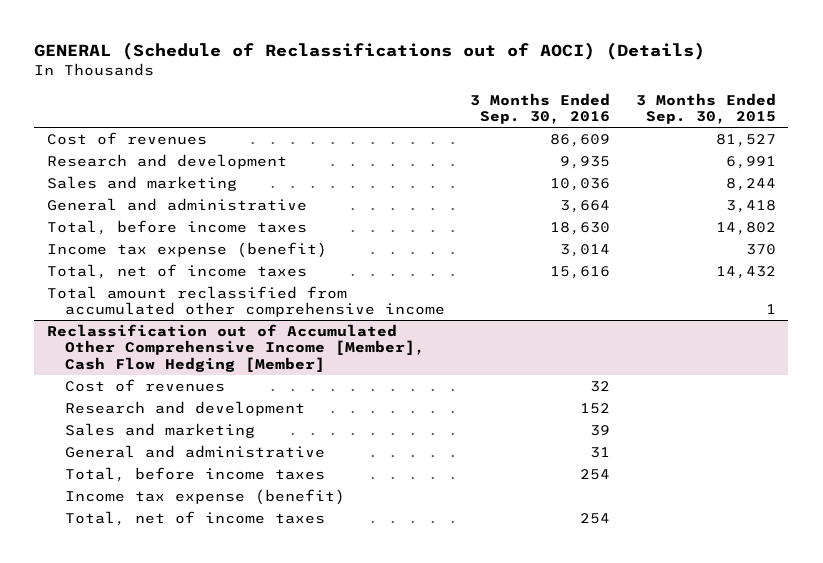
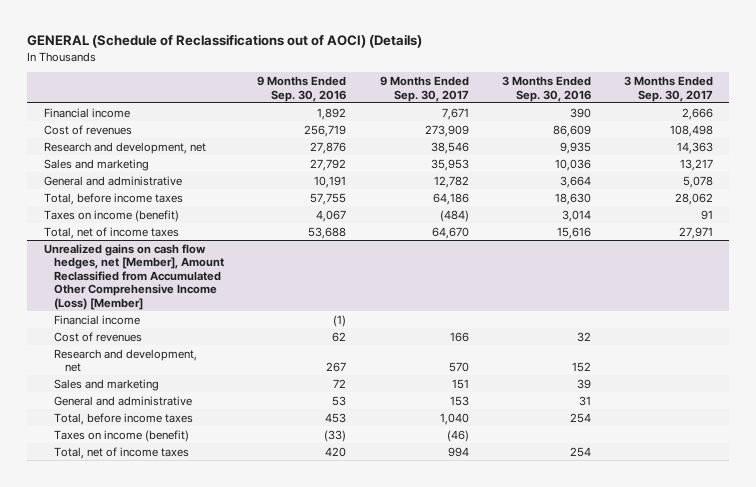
- | 3 Months Ended Sep. 30, 2016 | 3 Months Ended Sep. 30, 2015
+ | 9 Months Ended Sep. 30, 2016 | 9 Months Ended Sep. 30, 2017 | 3 Months Ended Sep. 30, 2016 | 3 Months Ended Sep. 30, 2017
+ Financial income | 1,892 | 7,671 | 390 | 2,666
- Research and development | 9,935 | 6,991
+ Research and development, net | 27,876 | 38,546 | 9,935 | 14,363
- Income tax expense (benefit) | 3,014 | 370
+ Taxes on income (benefit) | 4,067 | (484) | 3,014 | 91
- Total amount reclassified from accumulated other comprehensive income | | 1
- Reclassification out of Accumulated Other Comprehensive Income [Member], Cash Flow Hedging [Member]
+ Unrealized gains on cash flow hedges, net [Member], Amount Reclassified from Accumulated Other Comprehensive Income (Loss) [Member]
+ Financial income | (1) | | |
- Research and development | 152 |
+ Research and development, net | 267 | 570 | 152 |
- Income tax expense (benefit)
+ Taxes on income (benefit) | (33) | (46) | |

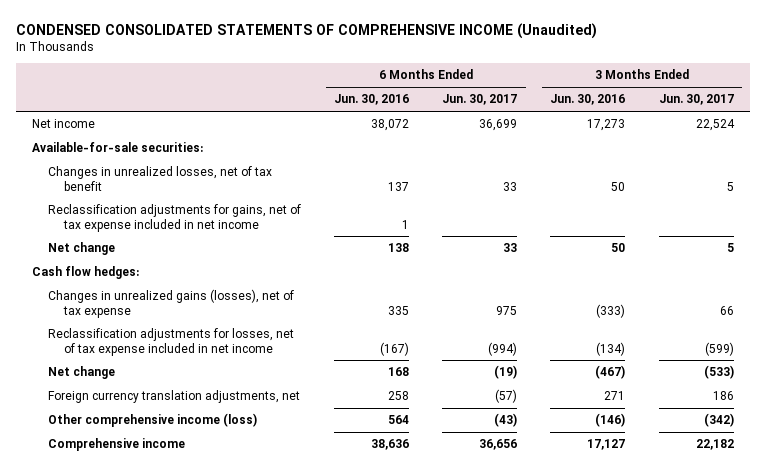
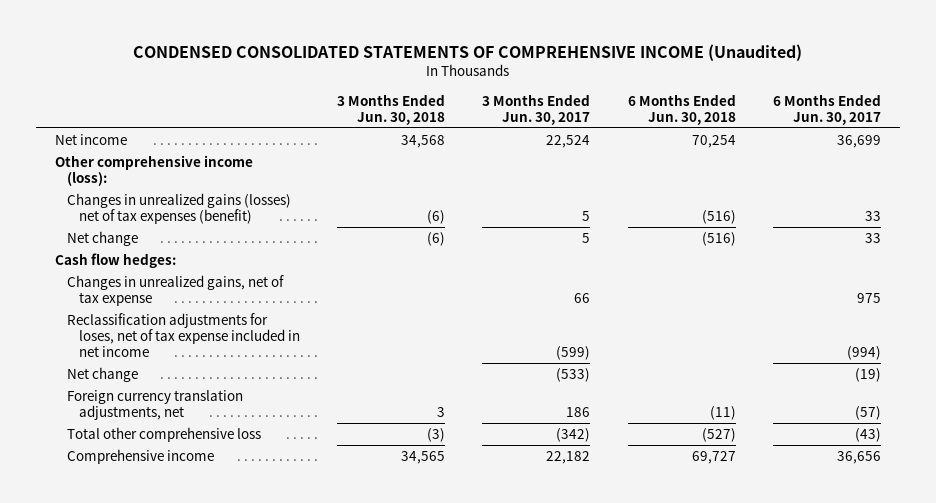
- | 6 Months Ended Jun. 30, 2016 | 6 Months Ended Jun. 30, 2017 | 3 Months Ended Jun. 30, 2016 | 3 Months Ended Jun. 30, 2017
+ | 3 Months Ended Jun. 30, 2018 | 3 Months Ended Jun. 30, 2017 | 6 Months Ended Jun. 30, 2018 | 6 Months Ended Jun. 30, 2017
- Available-for-sale securities:
- Changes in unrealized losses, net of tax benefit | 137 | 33 | 50 | 5
- Reclassification adjustments for gains, net of tax expense included in net income | 1 | | |
+ Other comprehensive income (loss):
+ Changes in unrealized gains (losses) net of tax expenses (benefit) | (6) | 5 | (516) | 33
- Changes in unrealized gains (losses), net of tax expense | 335 | 975 | (333) | 66
- Reclassification adjustments for losses, net of tax expense included in net income | (167) | (994) | (134) | (599)
+ Changes in unrealized gains, net of tax expense | | 66 | | 975
+ Reclassification adjustments for loses, net of tax expense included in net income | | (599) | | (994)
- Other comprehensive income (loss) | 564 | (43) | (146) | (342)
+ Total other comprehensive loss | (3) | (342) | (527) | (43)

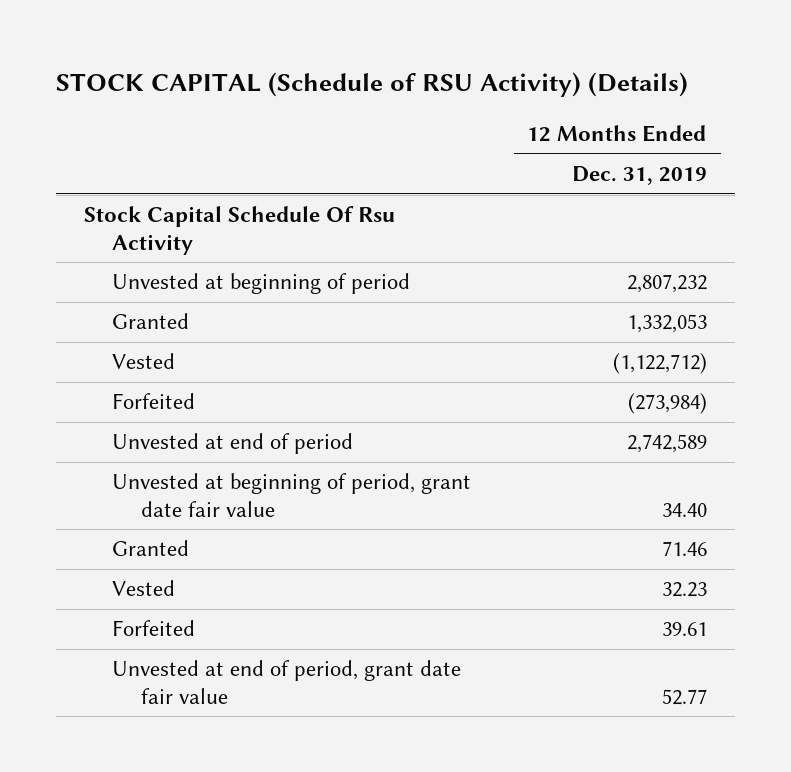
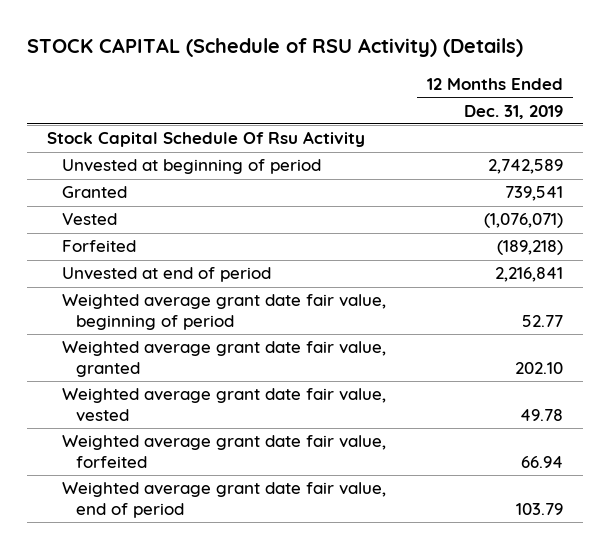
- Unvested at beginning of period | 2,807,232
- Granted | 1,332,053
- Vested | (1,122,712)
- Forfeited | (273,984)
- Unvested at end of period | 2,742,589
- Unvested at beginning of period, grant date fair value | 34.40
- Granted | 71.46
- Vested | 32.23
- Forfeited | 39.61
- Unvested at end of period, grant date fair value | 52.77
+ Unvested at beginning of period | 2,742,589
+ Granted | 739,541
+ Vested | (1,076,071)
+ Forfeited | (189,218)
+ Unvested at end of period | 2,216,841
+ Weighted average grant date fair value, beginning of period | 52.77
+ Weighted average grant date fair value, granted | 202.10
+ Weighted average grant date fair value, vested | 49.78
+ Weighted average grant date fair value, forfeited | 66.94
+ Weighted average grant date fair value, end of period | 103.79

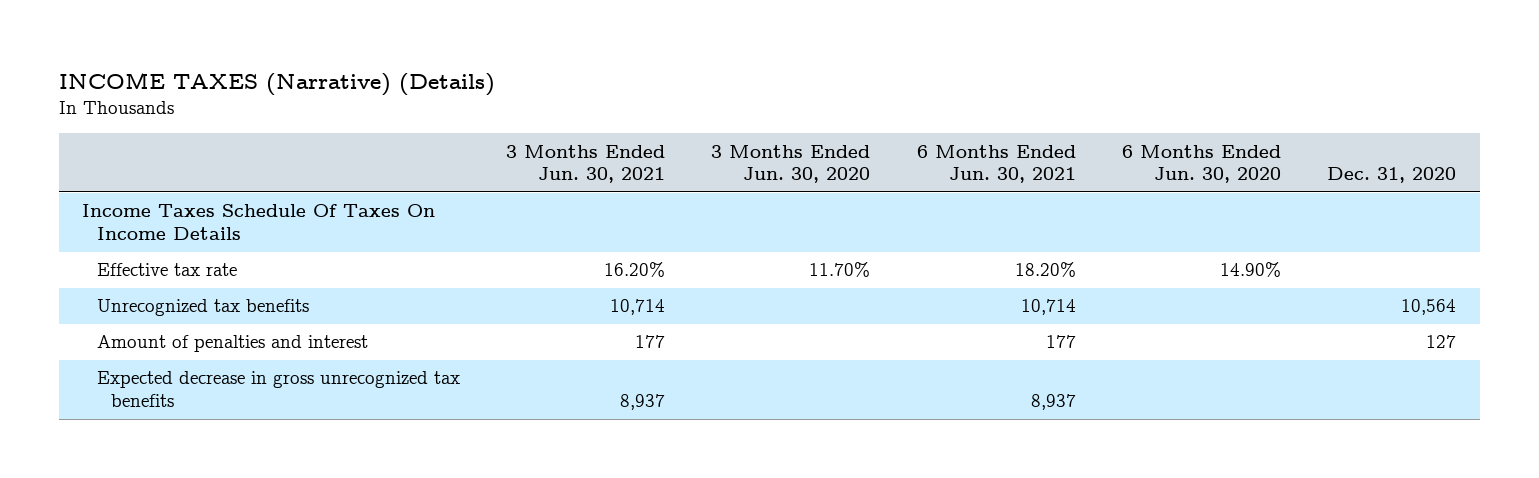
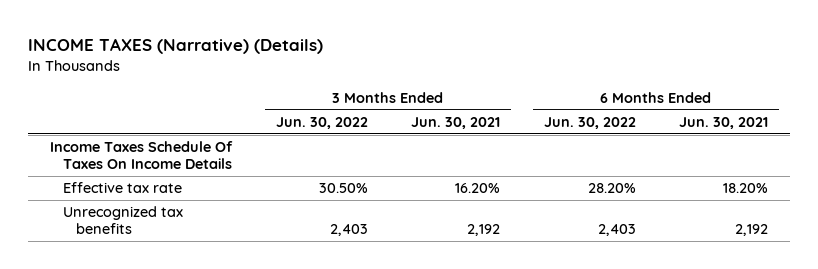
- | 3 Months Ended Jun. 30, 2021 | 3 Months Ended Jun. 30, 2020 | 6 Months Ended Jun. 30, 2021 | 6 Months Ended Jun. 30, 2020 | Dec. 31, 2020
+ | 3 Months Ended Jun. 30, 2022 | 3 Months Ended Jun. 30, 2021 | 6 Months Ended Jun. 30, 2022 | 6 Months Ended Jun. 30, 2021
- Unrecognized tax benefits | 10,714 | | 10,714 | | 10,564
- Amount of penalties and interest | 177 | | 177 | | 127
- Expected decrease in gross unrecognized tax benefits | 8,937 | | 8,937 | |
+ Unrecognized tax benefits | 2,403 | 2,192 | 2,403 | 2,192

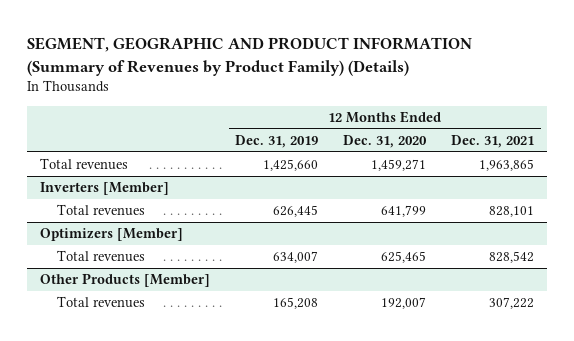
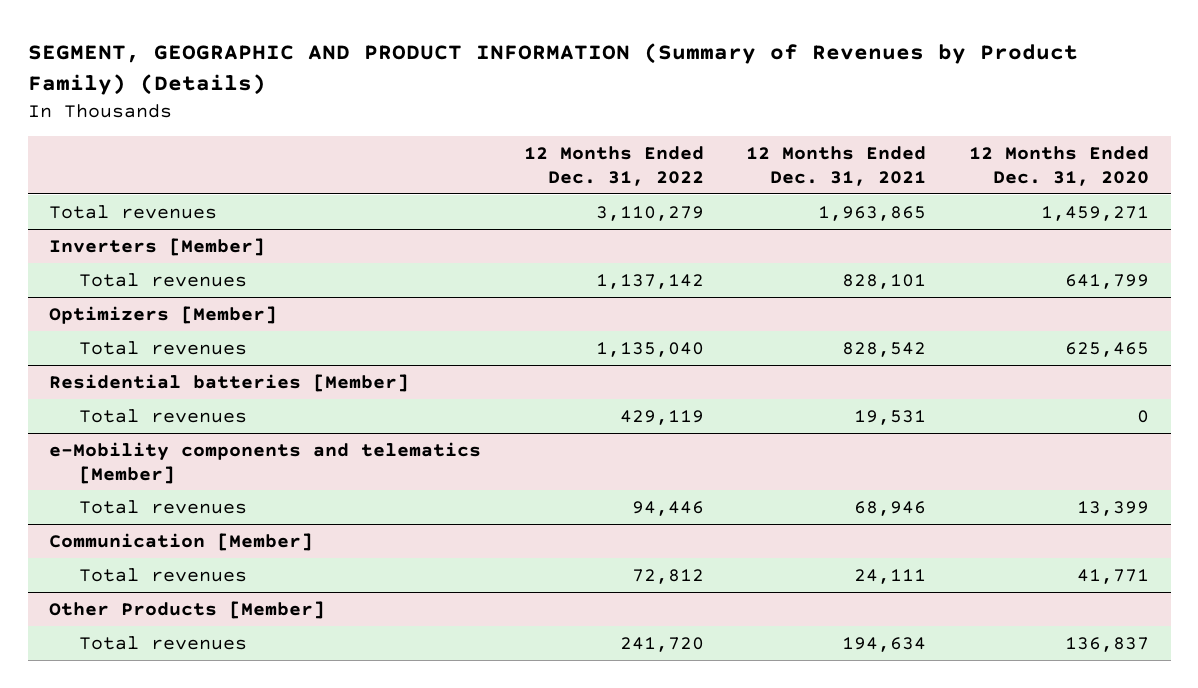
- | 12 Months Ended Dec. 31, 2019 | 12 Months Ended Dec. 31, 2020 | 12 Months Ended Dec. 31, 2021
+ | 12 Months Ended Dec. 31, 2022 | 12 Months Ended Dec. 31, 2021 | 12 Months Ended Dec. 31, 2020
+ Residential batteries [Member]
+ Total revenues | 429,119 | 19,531 | 0
+ e-Mobility components and telematics [Member]
+ Total revenues | 94,446 | 68,946 | 13,399
+ Communication [Member]
+ Total revenues | 72,812 | 24,111 | 41,771
@ Other Products [Member]
- Total revenues | 165,208 | 192,007 | 307,222
+ Total revenues | 241,720 | 194,634 | 136,837

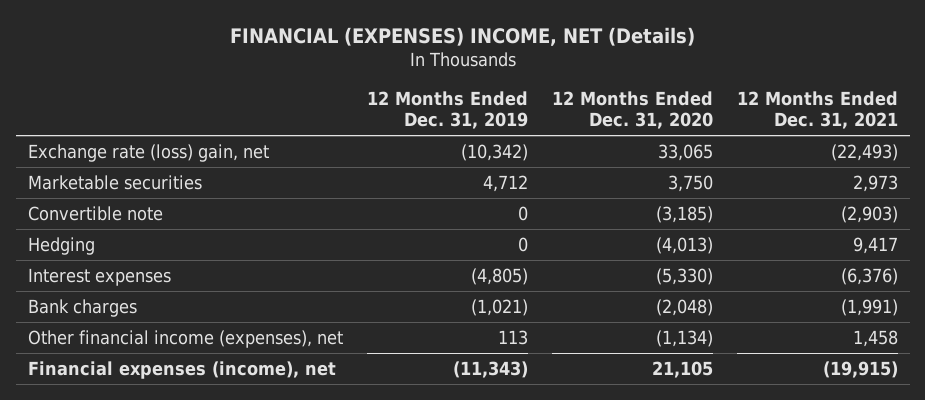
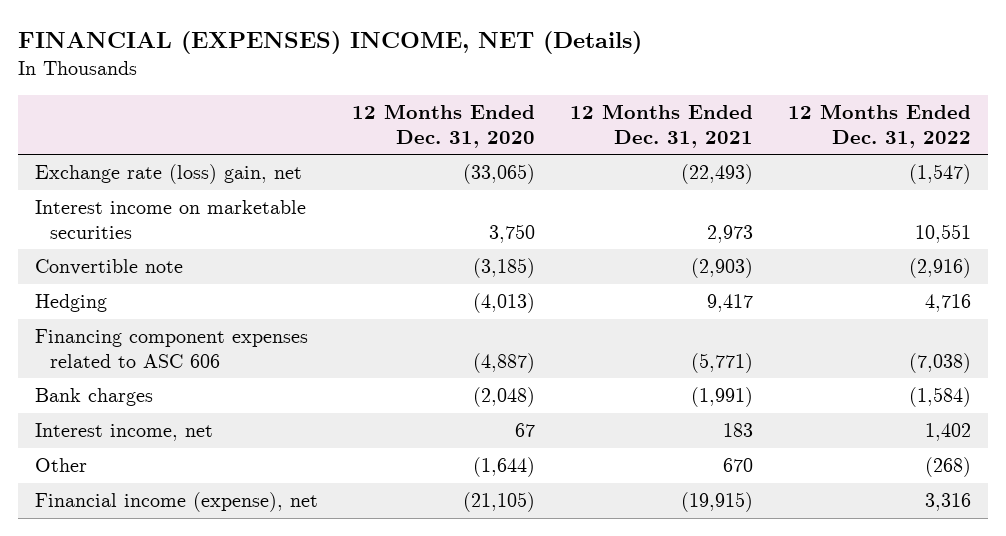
- | 12 Months Ended Dec. 31, 2019 | 12 Months Ended Dec. 31, 2020 | 12 Months Ended Dec. 31, 2021
+ | 12 Months Ended Dec. 31, 2020 | 12 Months Ended Dec. 31, 2021 | 12 Months Ended Dec. 31, 2022
- Exchange rate (loss) gain, net | (10,342) | 33,065 | (22,493)
- Marketable securities | 4,712 | 3,750 | 2,973
+ Exchange rate (loss) gain, net | (33,065) | (22,493) | (1,547)
+ Interest income on marketable securities | 3,750 | 2,973 | 10,551
- Interest expenses | (4,805) | (5,330) | (6,376)
+ Financing component expenses related to ASC 606 | (4,887) | (5,771) | (7,038)
- Other financial income (expenses), net | 113 | (1,134) | 1,458
- Financial expenses (income), net | (11,343) | 21,105 | (19,915)
+ Interest income, net | 67 | 183 | 1,402
+ Other | (1,644) | 670 | (268)
+ Financial income (expense), net | (21,105) | (19,915) | 3,316

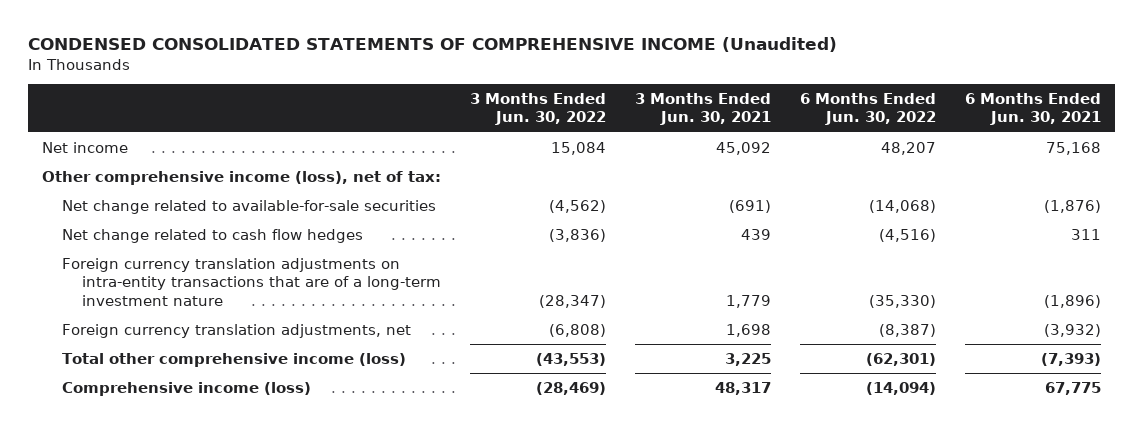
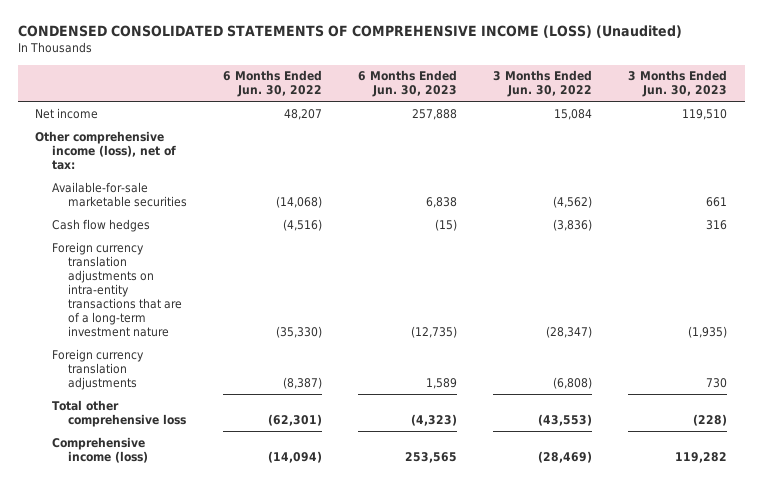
- CONDENSED CONSOLIDATED STATEMENTS OF COMPREHENSIVE INCOME (Unaudited)
+ CONDENSED CONSOLIDATED STATEMENTS OF COMPREHENSIVE INCOME (LOSS) (Unaudited)
- | 3 Months Ended Jun. 30, 2022 | 3 Months Ended Jun. 30, 2021 | 6 Months Ended Jun. 30, 2022 | 6 Months Ended Jun. 30, 2021
+ | 6 Months Ended Jun. 30, 2022 | 6 Months Ended Jun. 30, 2023 | 3 Months Ended Jun. 30, 2022 | 3 Months Ended Jun. 30, 2023
- Net change related to available-for-sale securities | (4,562) | (691) | (14,068) | (1,876)
- Net change related to cash flow hedges | (3,836) | 439 | (4,516) | 311
+ Available-for-sale marketable securities | (14,068) | 6,838 | (4,562) | 661
+ Cash flow hedges | (4,516) | (15) | (3,836) | 316
- Foreign currency translation adjustments, net | (6,808) | 1,698 | (8,387) | (3,932)
- Total other comprehensive income (loss) | (43,553) | 3,225 | (62,301) | (7,393)
+ Foreign currency translation adjustments | (8,387) | 1,589 | (6,808) | 730
+ Total other comprehensive loss | (62,301) | (4,323) | (43,553) | (228)

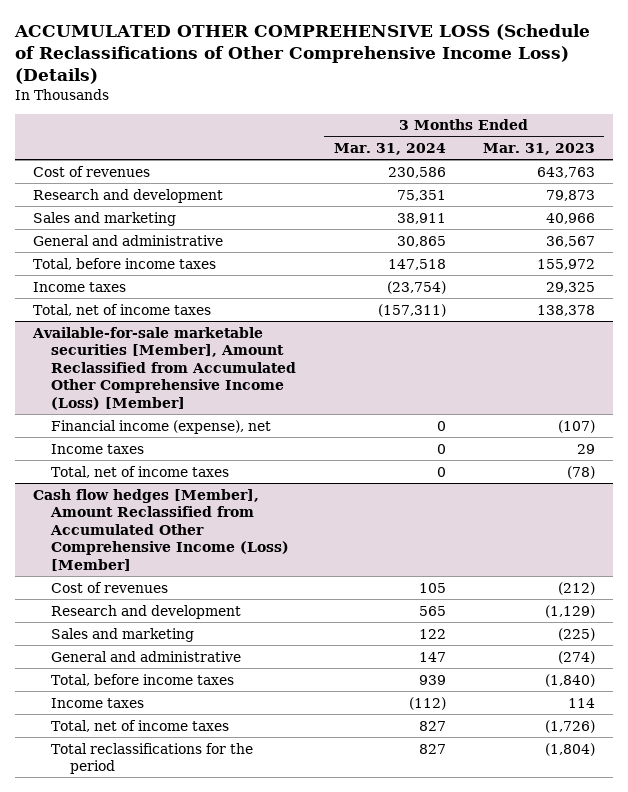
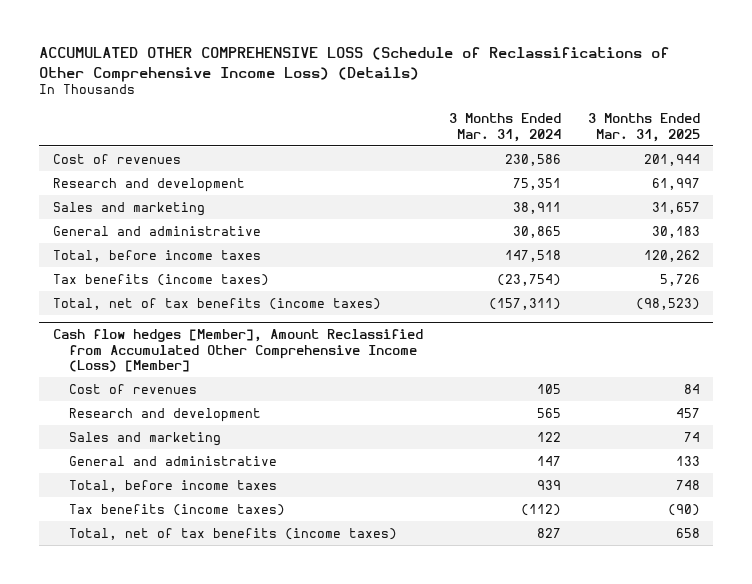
- | 3 Months Ended Mar. 31, 2024 | 3 Months Ended Mar. 31, 2023
+ | 3 Months Ended Mar. 31, 2024 | 3 Months Ended Mar. 31, 2025
- Income taxes | (23,754) | 29,325
- Total, net of income taxes | (157,311) | 138,378
- Available-for-sale marketable securities [Member], Amount Reclassified from Accumulated Other Comprehensive Income (Loss) [Member]
- Financial income (expense), net | 0 | (107)
- Income taxes | 0 | 29
- Total, net of income taxes | 0 | (78)
+ Tax benefits (income taxes) | (23,754) | 5,726
+ Total, net of tax benefits (income taxes) | (157,311) | (98,523)
@ Cash flow hedges [Member], Amount Reclassified from Accumulated Other Comprehensive Income (Loss) [Member]
- Income taxes | (112) | 114
- Total, net of income taxes | 827 | (1,726)
- Total reclassifications for the period | 827 | (1,804)
+ Tax benefits (income taxes) | (112) | (90)
+ Total, net of tax benefits (income taxes) | 827 | 658

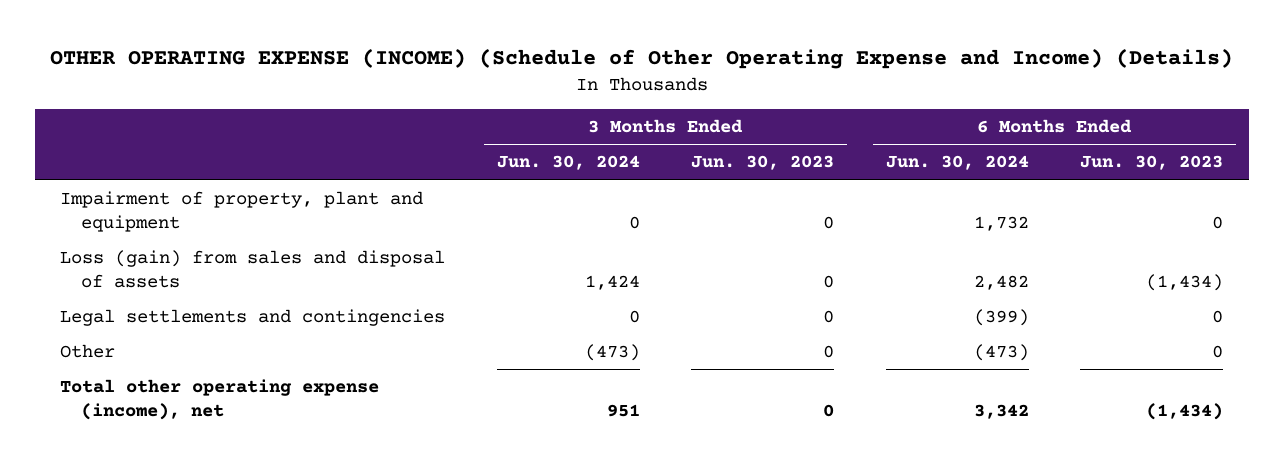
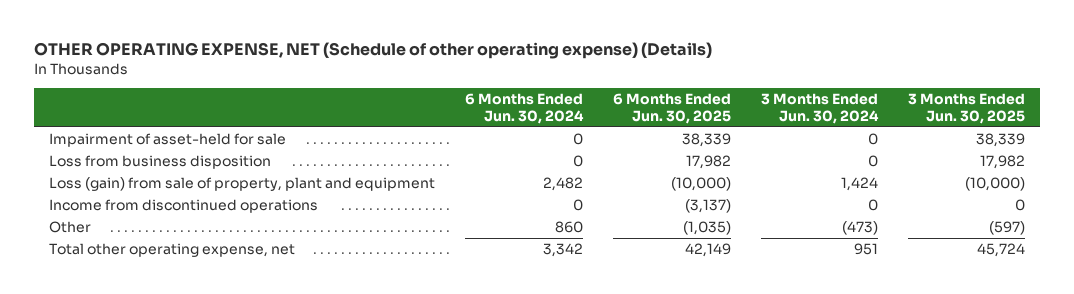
- OTHER OPERATING EXPENSE (INCOME) (Schedule of Other Operating Expense and Income) (Details)
+ OTHER OPERATING EXPENSE, NET (Schedule of other operating expense) (Details)
- | 3 Months Ended Jun. 30, 2024 | 3 Months Ended Jun. 30, 2023 | 6 Months Ended Jun. 30, 2024 | 6 Months Ended Jun. 30, 2023
+ | 6 Months Ended Jun. 30, 2024 | 6 Months Ended Jun. 30, 2025 | 3 Months Ended Jun. 30, 2024 | 3 Months Ended Jun. 30, 2025
- Impairment of property, plant and equipment | 0 | 0 | 1,732 | 0
- Loss (gain) from sales and disposal of assets | 1,424 | 0 | 2,482 | (1,434)
- Legal settlements and contingencies | 0 | 0 | (399) | 0
- Other | (473) | 0 | (473) | 0
- Total other operating expense (income), net | 951 | 0 | 3,342 | (1,434)
+ Impairment of asset-held for sale | 0 | 38,339 | 0 | 38,339
+ Loss from business disposition | 0 | 17,982 | 0 | 17,982
+ Loss (gain) from sale of property, plant and equipment | 2,482 | (10,000) | 1,424 | (10,000)
+ Income from discontinued operations | 0 | (3,137) | 0 | 0
+ Other | 860 | (1,035) | (473) | (597)
+ Total other operating expense, net | 3,342 | 42,149 | 951 | 45,724

